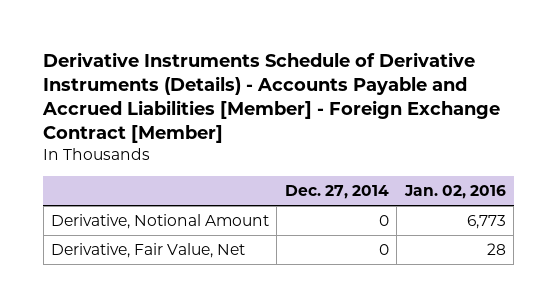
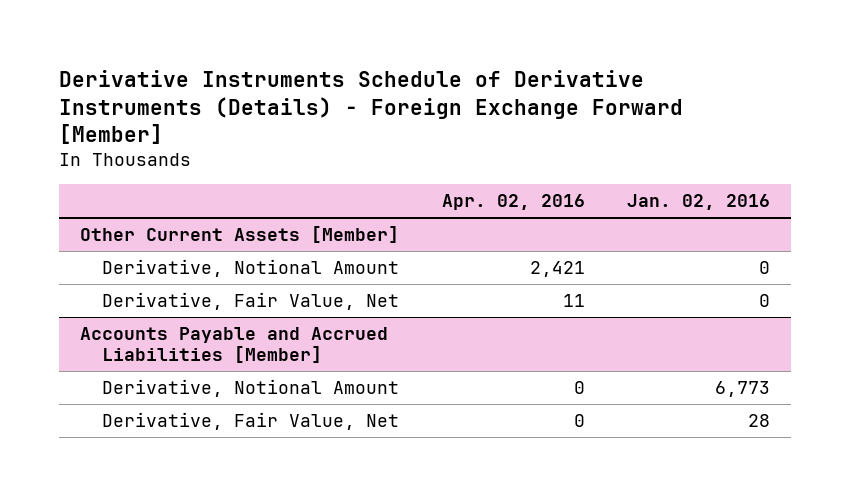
- Derivative Instruments Schedule of Derivative Instruments (Details) - Accounts Payable and Accrued Liabilities [Member] - Foreign Exchange Contract [Member]
+ Derivative Instruments Schedule of Derivative Instruments (Details) - Foreign Exchange Forward [Member]
- | Dec. 27, 2014 | Jan. 02, 2016
+ | Apr. 02, 2016 | Jan. 02, 2016
+ Other Current Assets [Member]
+ Derivative, Notional Amount | 2,421 | 0
+ Derivative, Fair Value, Net | 11 | 0
+ Accounts Payable and Accrued Liabilities [Member]

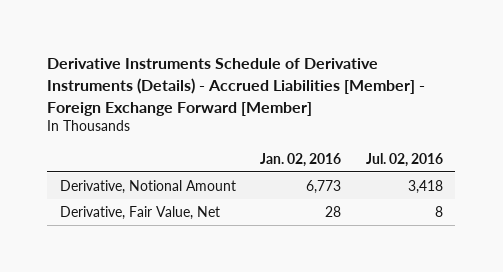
- Derivative Instruments Schedule of Derivative Instruments (Details) - Foreign Exchange Forward [Member]
+ Derivative Instruments Schedule of Derivative Instruments (Details) - Accrued Liabilities [Member] - Foreign Exchange Forward [Member]
- | Apr. 02, 2016 | Jan. 02, 2016
+ | Jan. 02, 2016 | Jul. 02, 2016
- Other Current Assets [Member]
- Derivative, Notional Amount | 2,421 | 0
- Derivative, Fair Value, Net | 11 | 0
- Accounts Payable and Accrued Liabilities [Member]

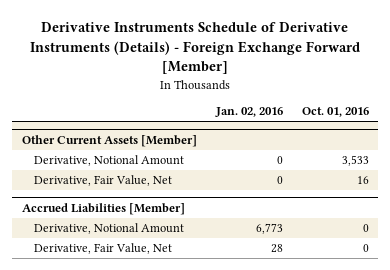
- Derivative Instruments Schedule of Derivative Instruments (Details) - Accrued Liabilities [Member] - Foreign Exchange Forward [Member]
+ Derivative Instruments Schedule of Derivative Instruments (Details) - Foreign Exchange Forward [Member]
- | Jan. 02, 2016 | Jul. 02, 2016
+ | Jan. 02, 2016 | Oct. 01, 2016
+ Other Current Assets [Member]
+ Derivative, Notional Amount | 0 | 3,533
+ Derivative, Fair Value, Net | 0 | 16
+ Accrued Liabilities [Member]

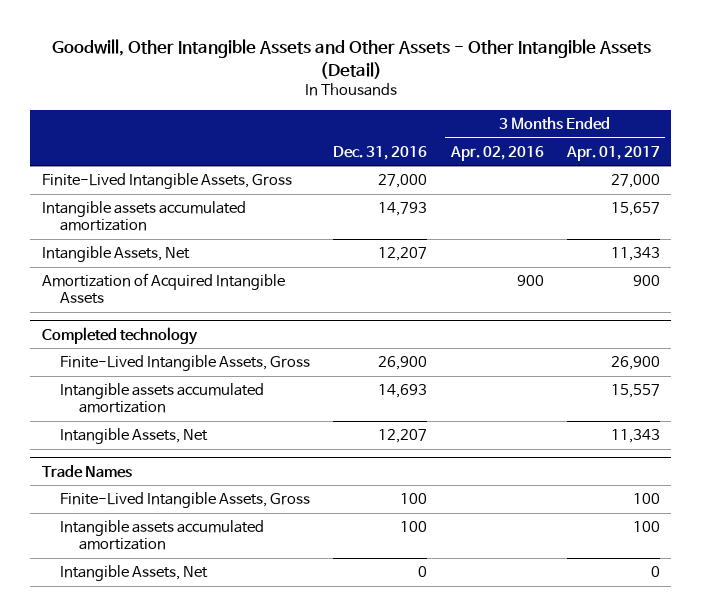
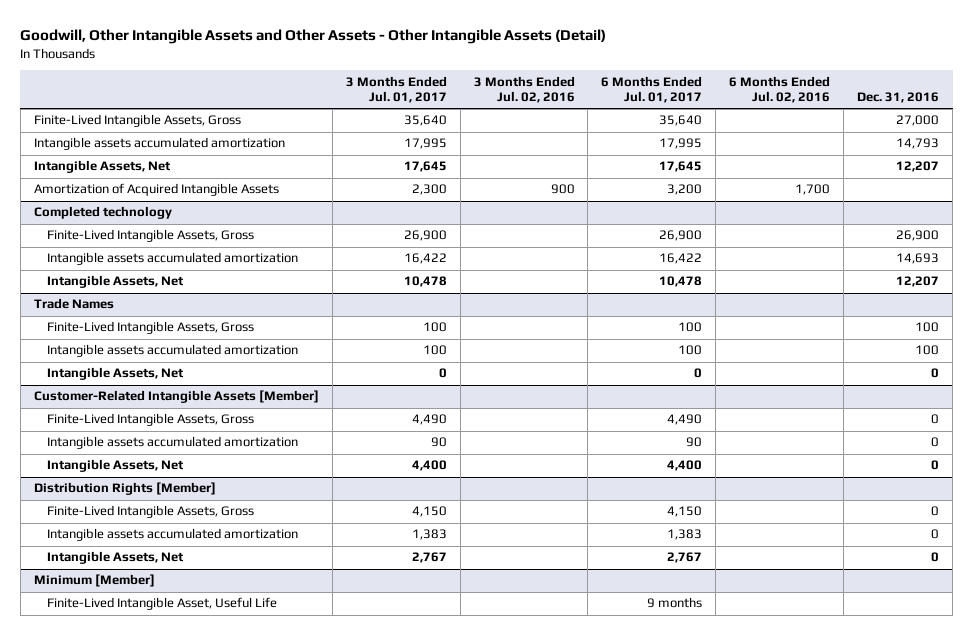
- | Dec. 31, 2016 | 3 Months Ended Apr. 02, 2016 | 3 Months Ended Apr. 01, 2017
+ | 3 Months Ended Jul. 01, 2017 | 3 Months Ended Jul. 02, 2016 | 6 Months Ended Jul. 01, 2017 | 6 Months Ended Jul. 02, 2016 | Dec. 31, 2016
+ Customer-Related Intangible Assets [Member]
+ Finite-Lived Intangible Assets, Gross | 4,490 | | 4,490 | | 0
+ Intangible assets accumulated amortization | 90 | | 90 | | 0
+ Intangible Assets, Net | 4,400 | | 4,400 | | 0
+ Distribution Rights [Member]
+ Finite-Lived Intangible Assets, Gross | 4,150 | | 4,150 | | 0
+ Intangible assets accumulated amortization | 1,383 | | 1,383 | | 0
+ Intangible Assets, Net | 2,767 | | 2,767 | | 0
+ Minimum [Member]
+ Finite-Lived Intangible Asset, Useful Life | | | 9 months | |

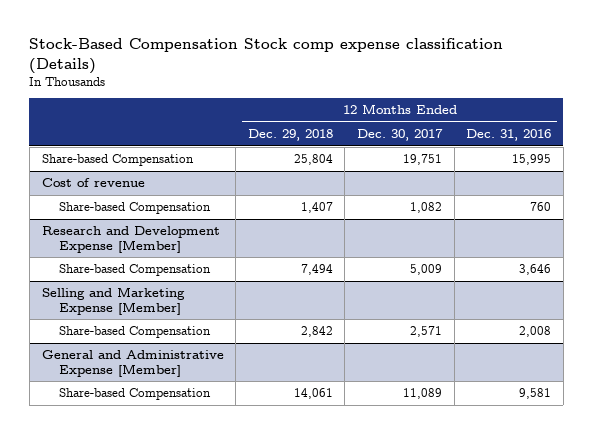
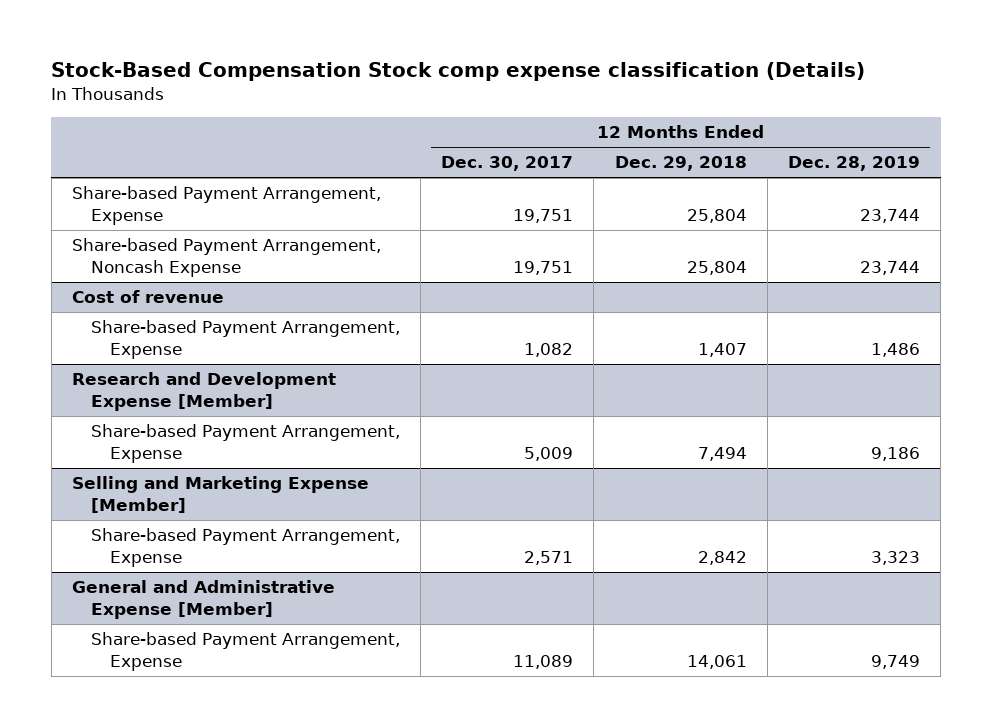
- | 12 Months Ended Dec. 29, 2018 | 12 Months Ended Dec. 30, 2017 | 12 Months Ended Dec. 31, 2016
+ | 12 Months Ended Dec. 30, 2017 | 12 Months Ended Dec. 29, 2018 | 12 Months Ended Dec. 28, 2019
- Share-based Compensation | 25,804 | 19,751 | 15,995
+ Share-based Payment Arrangement, Expense | 19,751 | 25,804 | 23,744
+ Share-based Payment Arrangement, Noncash Expense | 19,751 | 25,804 | 23,744
@ Cost of revenue
- Share-based Compensation | 1,407 | 1,082 | 760
+ Share-based Payment Arrangement, Expense | 1,082 | 1,407 | 1,486
@ Research and Development Expense [Member]
- Share-based Compensation | 7,494 | 5,009 | 3,646
+ Share-based Payment Arrangement, Expense | 5,009 | 7,494 | 9,186
@ Selling and Marketing Expense [Member]
- Share-based Compensation | 2,842 | 2,571 | 2,008
+ Share-based Payment Arrangement, Expense | 2,571 | 2,842 | 3,323
@ General and Administrative Expense [Member]
- Share-based Compensation | 14,061 | 11,089 | 9,581
+ Share-based Payment Arrangement, Expense | 11,089 | 14,061 | 9,749

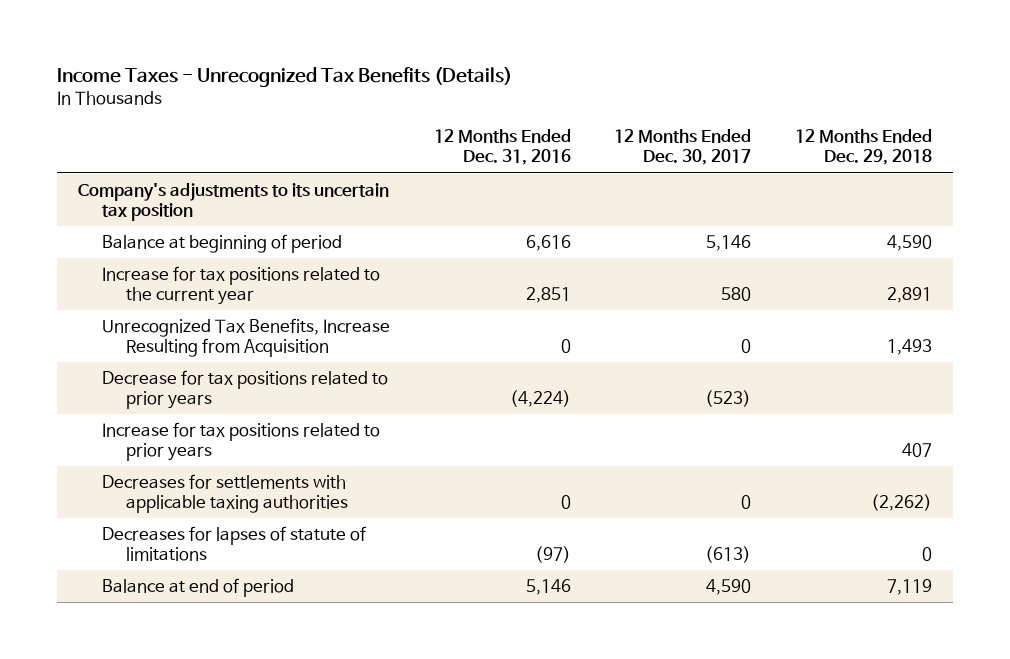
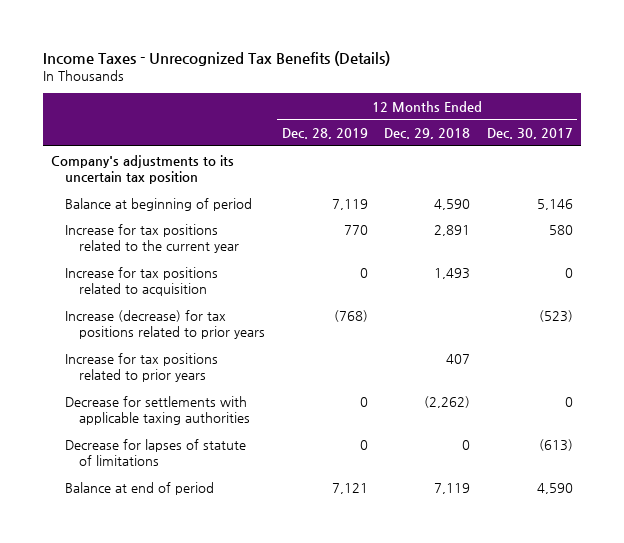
- | 12 Months Ended Dec. 31, 2016 | 12 Months Ended Dec. 30, 2017 | 12 Months Ended Dec. 29, 2018
+ | 12 Months Ended Dec. 28, 2019 | 12 Months Ended Dec. 29, 2018 | 12 Months Ended Dec. 30, 2017
- Unrecognized Tax Benefits, Increase Resulting from Acquisition | 0 | 0 | 1,493
- Decrease for tax positions related to prior years | (4,224) | (523) |
+ Increase for tax positions related to acquisition | 0 | 1,493 | 0
+ Increase (decrease) for tax positions related to prior years | (768) | | (523)
- Decreases for settlements with applicable taxing authorities | 0 | 0 | (2,262)
- Decreases for lapses of statute of limitations | (97) | (613) | 0
+ Decrease for settlements with applicable taxing authorities | 0 | (2,262) | 0
+ Decrease for lapses of statute of limitations | 0 | 0 | (613)

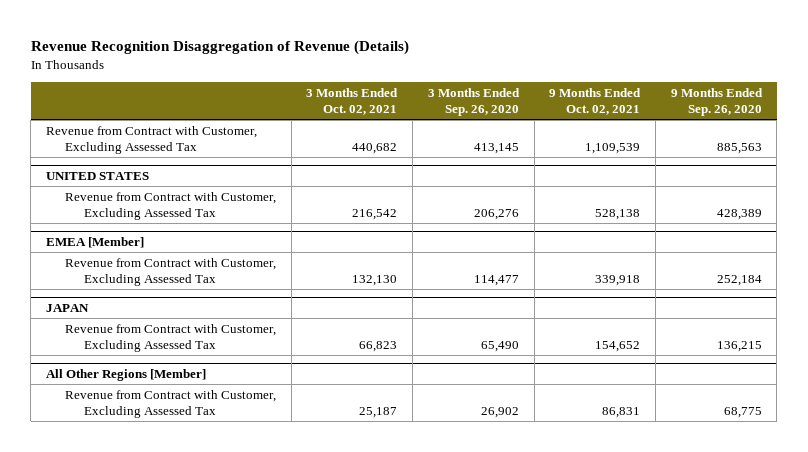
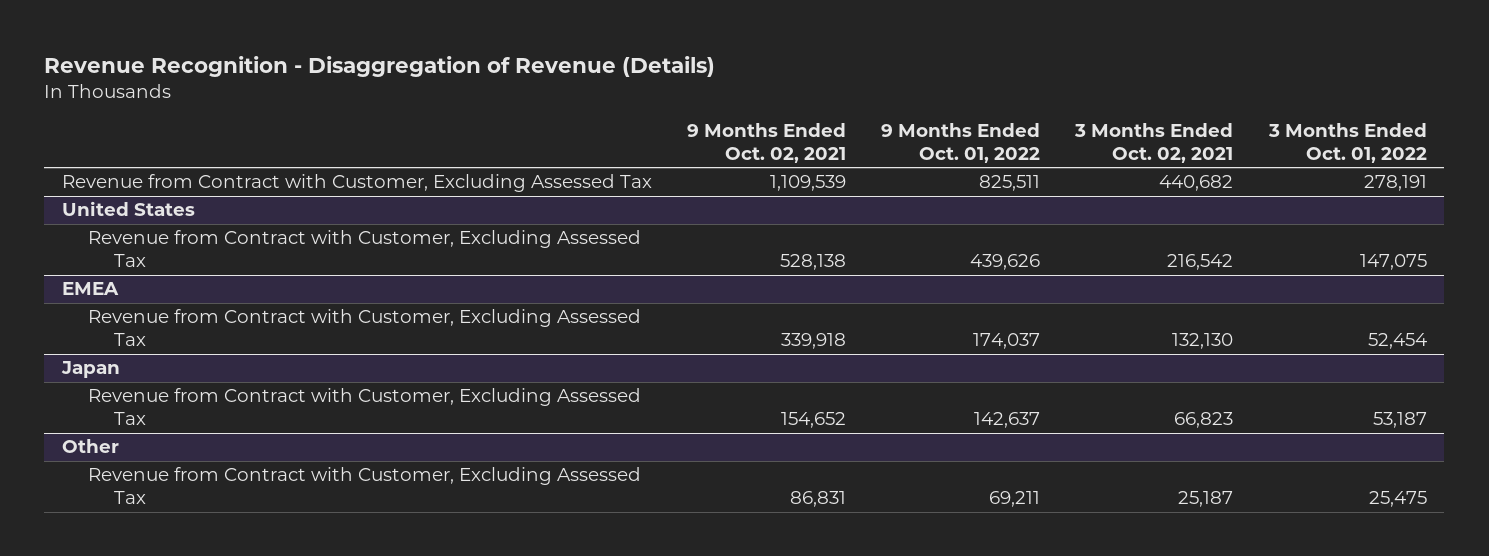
- Revenue Recognition Disaggregation of Revenue (Details)
+ Revenue Recognition - Disaggregation of Revenue (Details)
- | 3 Months Ended Oct. 02, 2021 | 3 Months Ended Sep. 26, 2020 | 9 Months Ended Oct. 02, 2021 | 9 Months Ended Sep. 26, 2020
+ | 9 Months Ended Oct. 02, 2021 | 9 Months Ended Oct. 01, 2022 | 3 Months Ended Oct. 02, 2021 | 3 Months Ended Oct. 01, 2022
- UNITED STATES
+ United States
- EMEA [Member]
+ EMEA
- JAPAN
+ Japan
- All Other Regions [Member]
+ Other

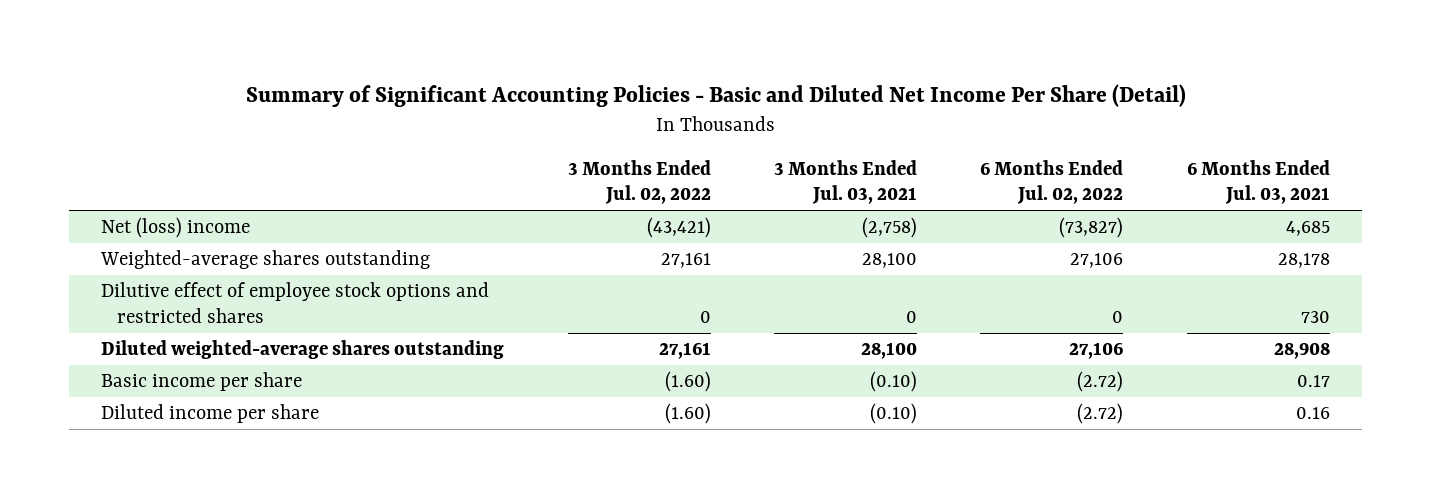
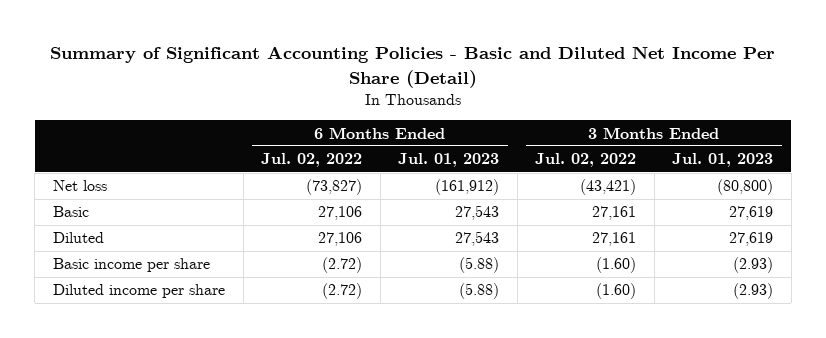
- | 3 Months Ended Jul. 02, 2022 | 3 Months Ended Jul. 03, 2021 | 6 Months Ended Jul. 02, 2022 | 6 Months Ended Jul. 03, 2021
+ | 6 Months Ended Jul. 02, 2022 | 6 Months Ended Jul. 01, 2023 | 3 Months Ended Jul. 02, 2022 | 3 Months Ended Jul. 01, 2023
- Net (loss) income | (43,421) | (2,758) | (73,827) | 4,685
- Weighted-average shares outstanding | 27,161 | 28,100 | 27,106 | 28,178
- Dilutive effect of employee stock options and restricted shares | 0 | 0 | 0 | 730
- Diluted weighted-average shares outstanding | 27,161 | 28,100 | 27,106 | 28,908
+ Net loss | (73,827) | (161,912) | (43,421) | (80,800)
+ Basic | 27,106 | 27,543 | 27,161 | 27,619
+ Diluted | 27,106 | 27,543 | 27,161 | 27,619

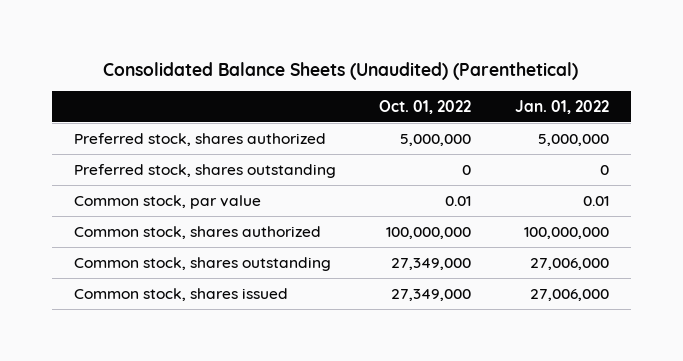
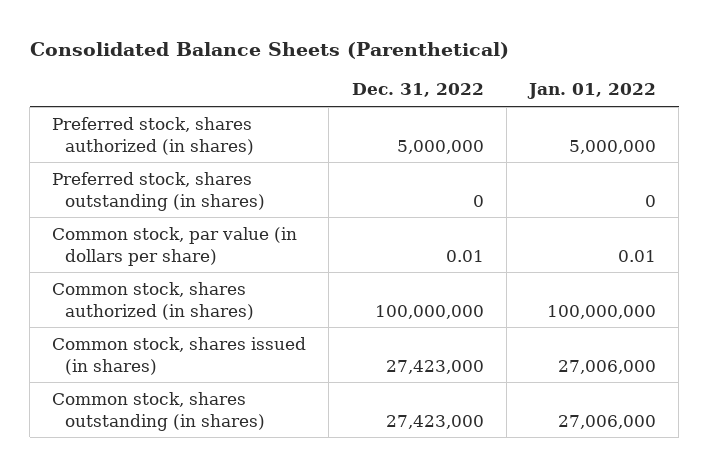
- Consolidated Balance Sheets (Unaudited) (Parenthetical)
+ Consolidated Balance Sheets (Parenthetical)
- | Oct. 01, 2022 | Jan. 01, 2022
+ | Dec. 31, 2022 | Jan. 01, 2022
- Preferred stock, shares authorized | 5,000,000 | 5,000,000
- Preferred stock, shares outstanding | 0 | 0
- Common stock, par value | 0.01 | 0.01
- Common stock, shares authorized | 100,000,000 | 100,000,000
- Common stock, shares outstanding | 27,349,000 | 27,006,000
- Common stock, shares issued | 27,349,000 | 27,006,000
+ Preferred stock, shares authorized (in shares) | 5,000,000 | 5,000,000
+ Preferred stock, shares outstanding (in shares) | 0 | 0
+ Common stock, par value (in dollars per share) | 0.01 | 0.01
+ Common stock, shares authorized (in shares) | 100,000,000 | 100,000,000
+ Common stock, shares issued (in shares) | 27,423,000 | 27,006,000
+ Common stock, shares outstanding (in shares) | 27,423,000 | 27,006,000

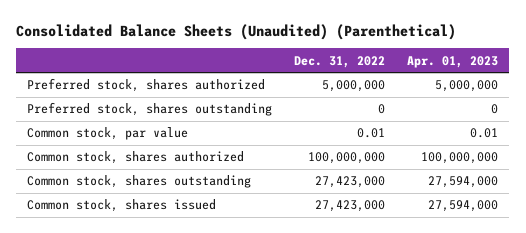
- Consolidated Balance Sheets (Parenthetical)
+ Consolidated Balance Sheets (Unaudited) (Parenthetical)
- | Dec. 31, 2022 | Jan. 01, 2022
+ | Dec. 31, 2022 | Apr. 01, 2023
- Preferred stock, shares authorized (in shares) | 5,000,000 | 5,000,000
- Preferred stock, shares outstanding (in shares) | 0 | 0
- Common stock, par value (in dollars per share) | 0.01 | 0.01
- Common stock, shares authorized (in shares) | 100,000,000 | 100,000,000
- Common stock, shares issued (in shares) | 27,423,000 | 27,006,000
- Common stock, shares outstanding (in shares) | 27,423,000 | 27,006,000
+ Preferred stock, shares authorized | 5,000,000 | 5,000,000
+ Preferred stock, shares outstanding | 0 | 0
+ Common stock, par value | 0.01 | 0.01
+ Common stock, shares authorized | 100,000,000 | 100,000,000
+ Common stock, shares outstanding | 27,423,000 | 27,594,000
+ Common stock, shares issued | 27,423,000 | 27,594,000

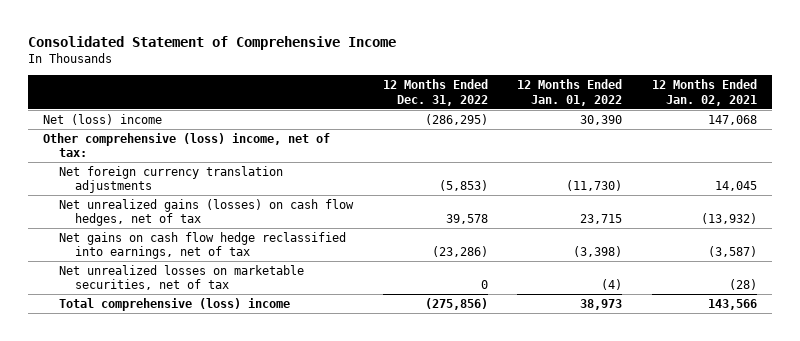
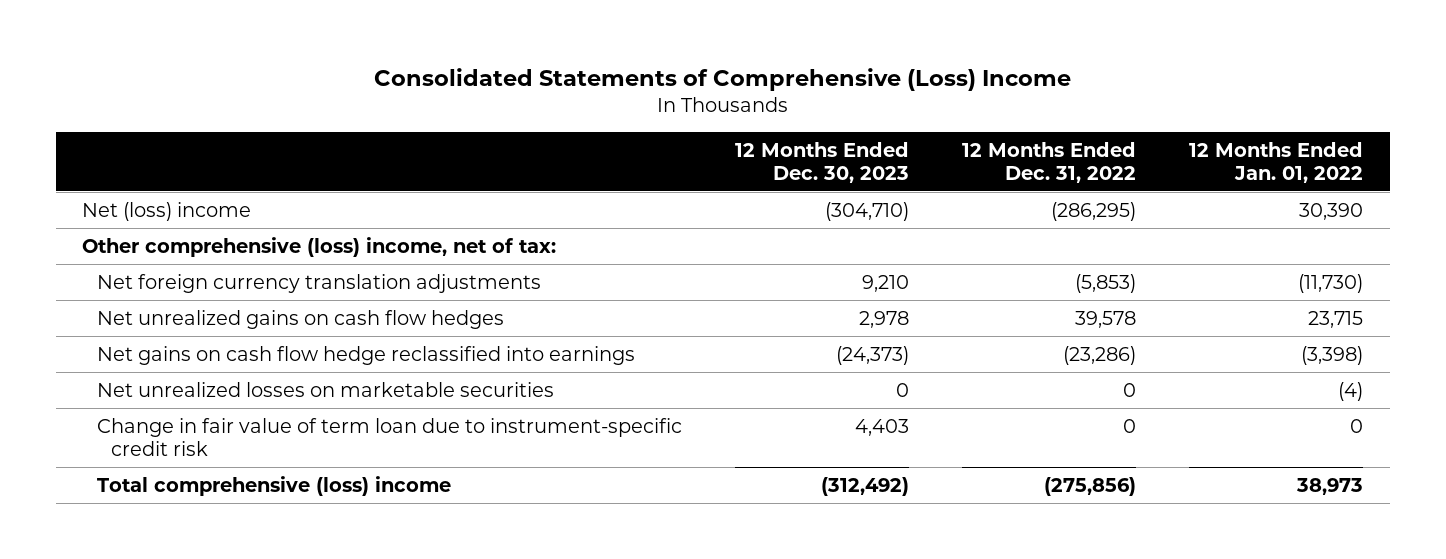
- Consolidated Statement of Comprehensive Income
+ Consolidated Statements of Comprehensive (Loss) Income
- | 12 Months Ended Dec. 31, 2022 | 12 Months Ended Jan. 01, 2022 | 12 Months Ended Jan. 02, 2021
+ | 12 Months Ended Dec. 30, 2023 | 12 Months Ended Dec. 31, 2022 | 12 Months Ended Jan. 01, 2022
- Net unrealized gains (losses) on cash flow hedges, net of tax | 39,578 | 23,715 | (13,932)
- Net gains on cash flow hedge reclassified into earnings, net of tax | (23,286) | (3,398) | (3,587)
- Net unrealized losses on marketable securities, net of tax | 0 | (4) | (28)
+ Net unrealized gains on cash flow hedges | 2,978 | 39,578 | 23,715
+ Net gains on cash flow hedge reclassified into earnings | (24,373) | (23,286) | (3,398)
+ Net unrealized losses on marketable securities | 0 | 0 | (4)
+ Change in fair value of term loan due to instrument-specific credit risk | 4,403 | 0 | 0

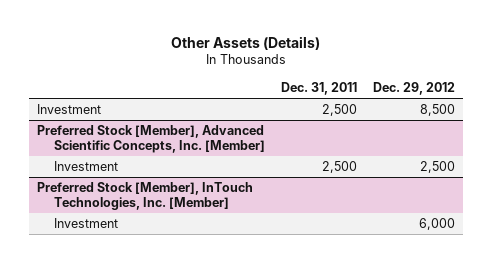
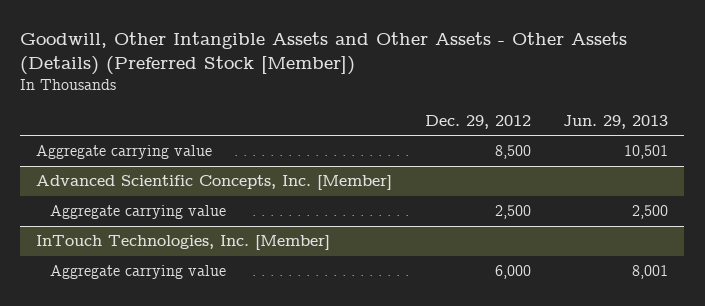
- Other Assets (Details)
+ Goodwill, Other Intangible Assets and Other Assets - Other Assets (Details) (Preferred Stock [Member])
- | Dec. 31, 2011 | Dec. 29, 2012
+ | Dec. 29, 2012 | Jun. 29, 2013
- Investment | 2,500 | 8,500
- Preferred Stock [Member], Advanced Scientific Concepts, Inc. [Member]
- Investment | 2,500 | 2,500
- Preferred Stock [Member], InTouch Technologies, Inc. [Member]
- Investment | | 6,000
+ Aggregate carrying value | 8,500 | 10,501
+ Advanced Scientific Concepts, Inc. [Member]
+ Aggregate carrying value | 2,500 | 2,500
+ InTouch Technologies, Inc. [Member]
+ Aggregate carrying value | 6,000 | 8,001

